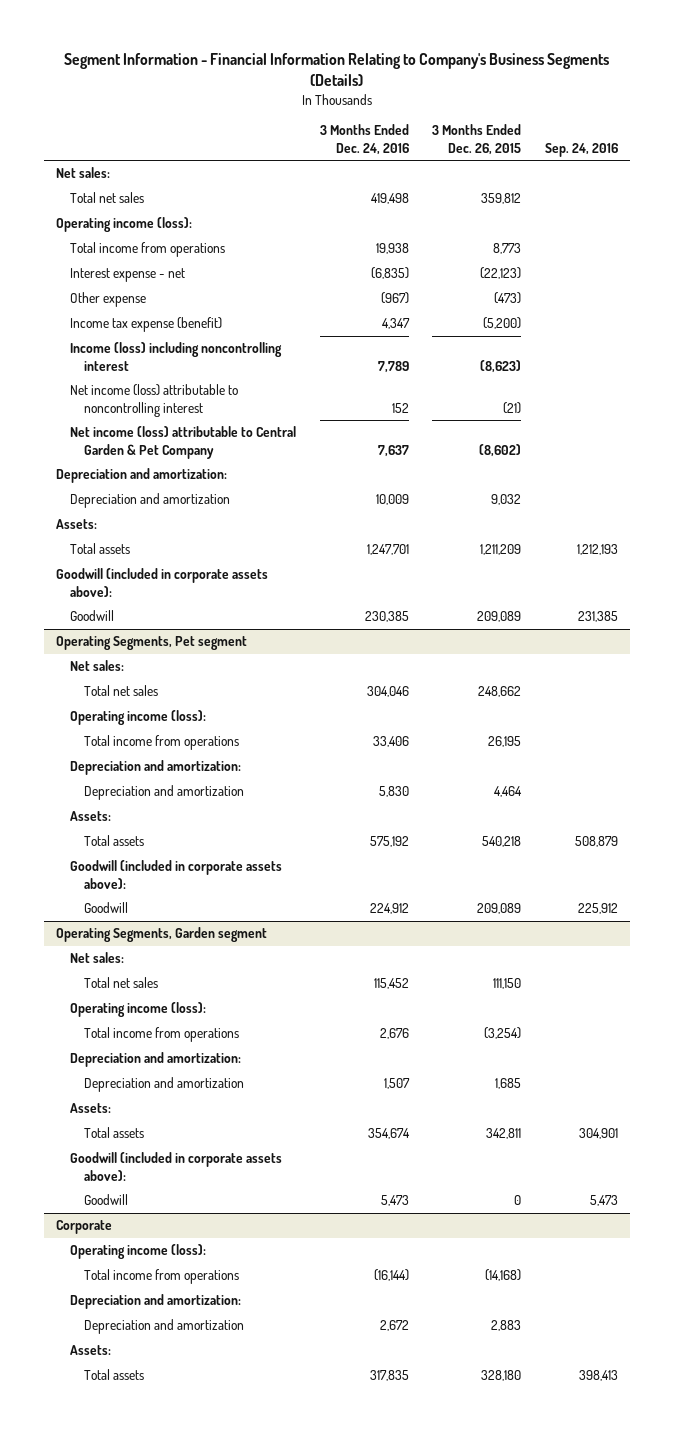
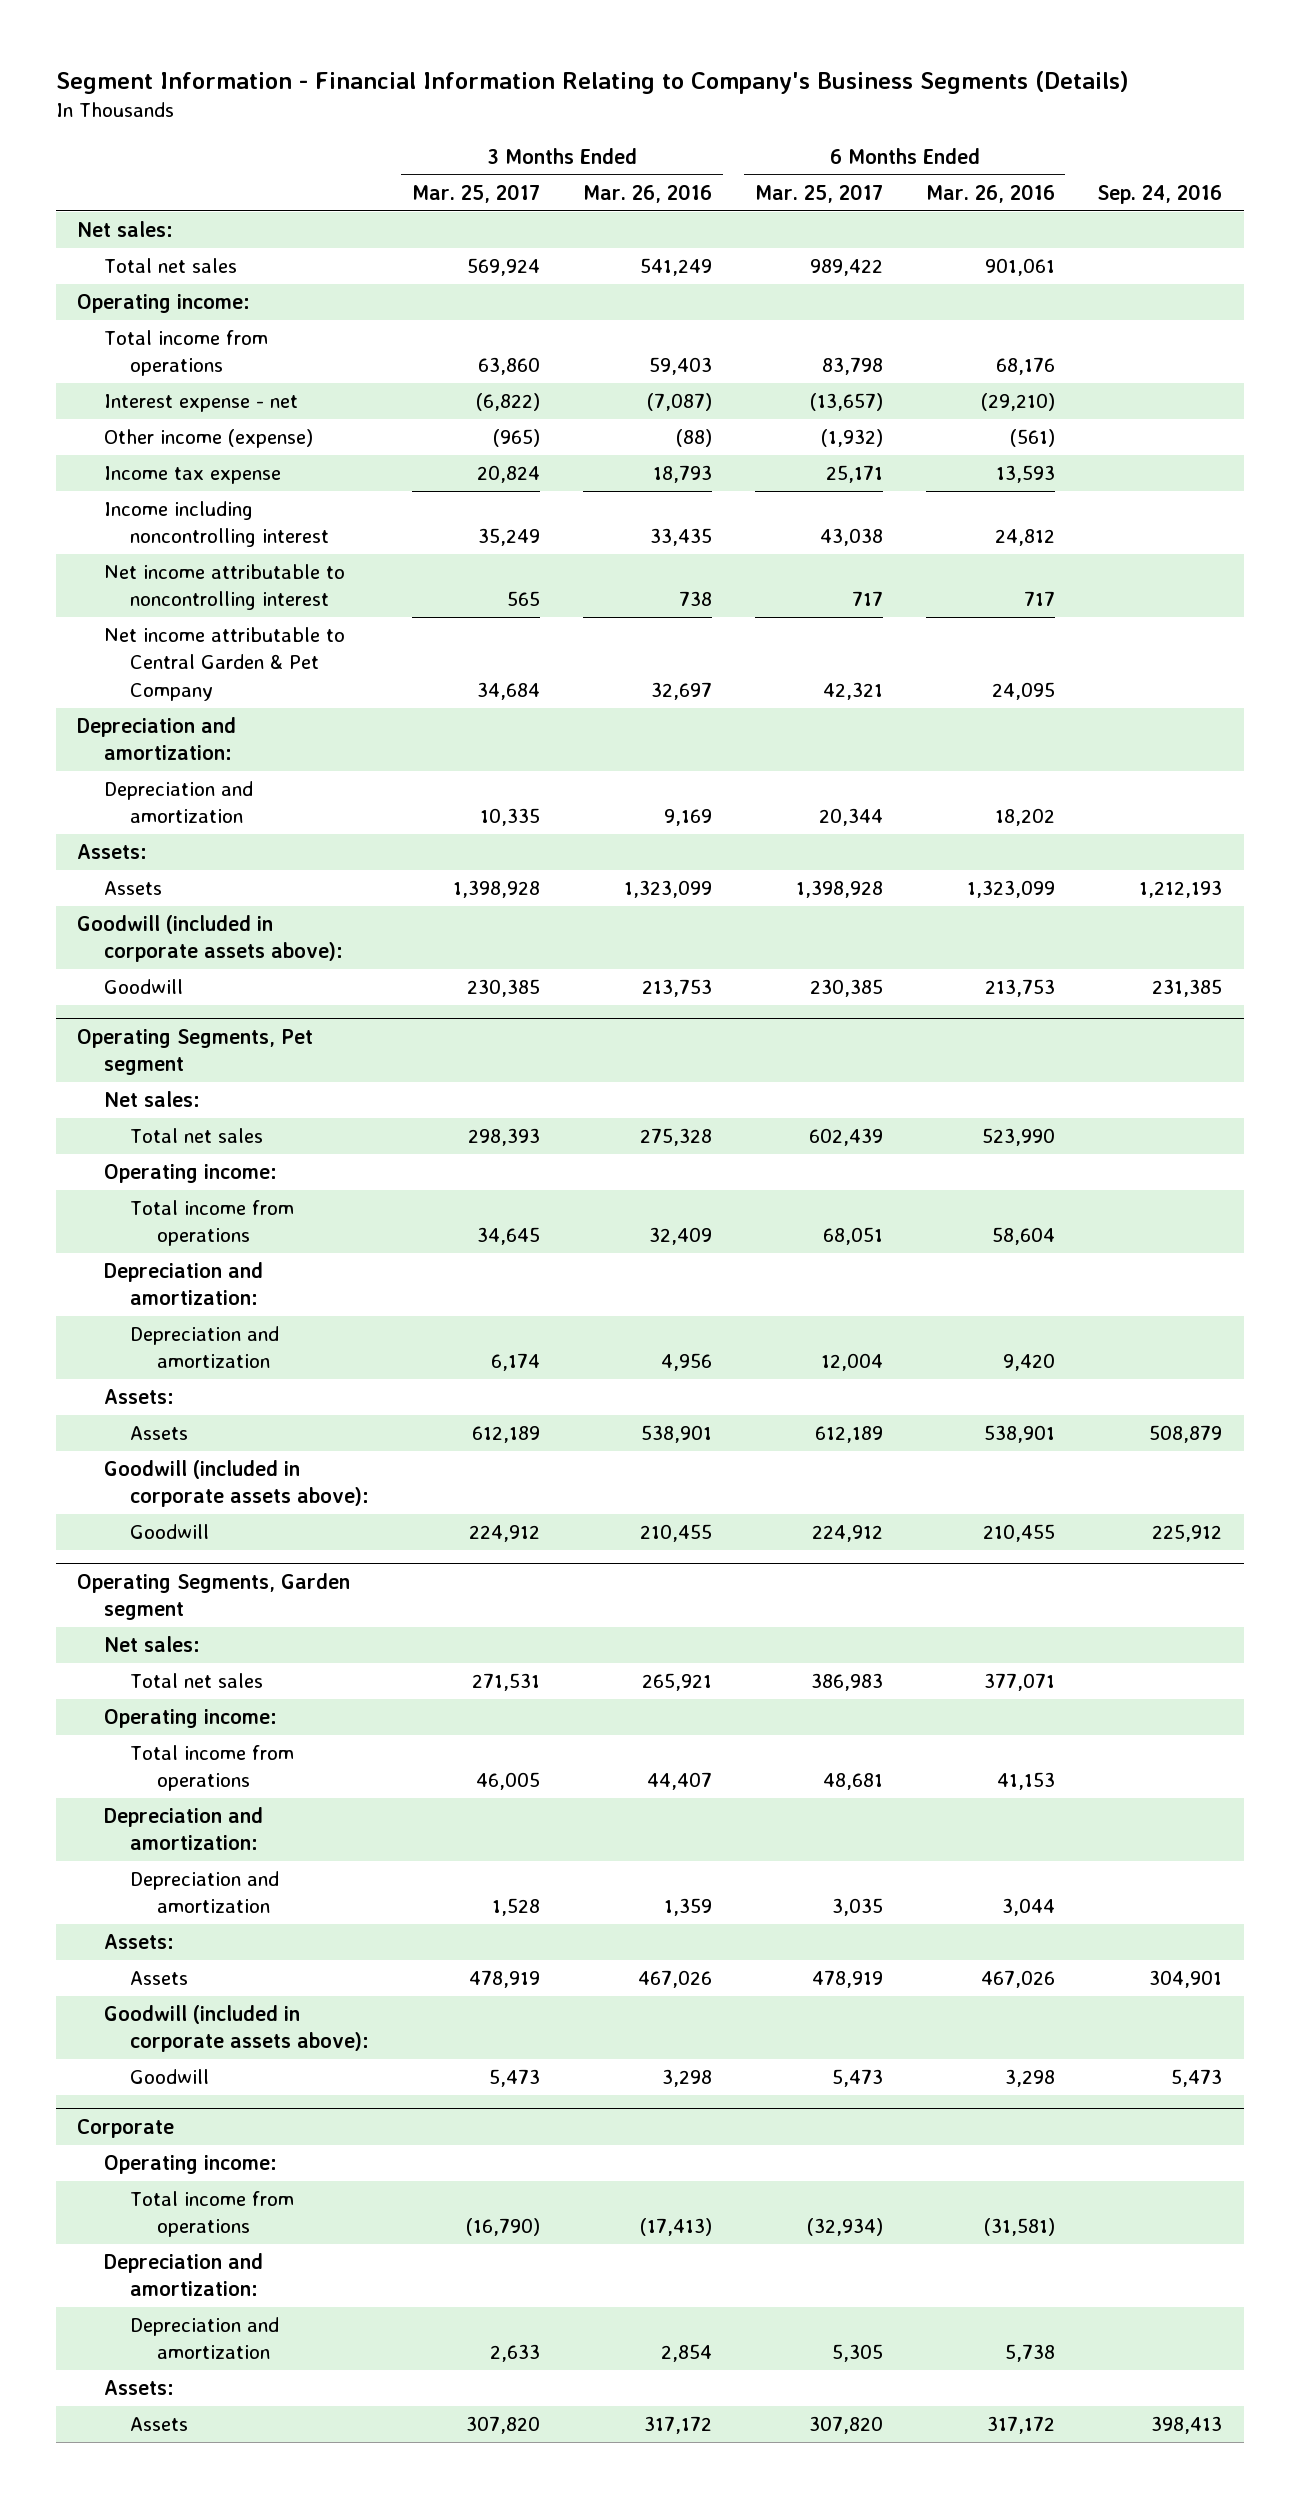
- | 3 Months Ended Dec. 24, 2016 | 3 Months Ended Dec. 26, 2015 | Sep. 24, 2016
+ | 3 Months Ended Mar. 25, 2017 | 3 Months Ended Mar. 26, 2016 | 6 Months Ended Mar. 25, 2017 | 6 Months Ended Mar. 26, 2016 | Sep. 24, 2016
- Operating income (loss):
+ Operating income:
- Other expense | (967) | (473) |
- Income tax expense (benefit) | 4,347 | (5,200) |
- Income (loss) including noncontrolling interest | 7,789 | (8,623) |
- Net income (loss) attributable to noncontrolling interest | 152 | (21) |
- Net income (loss) attributable to Central Garden & Pet Company | 7,637 | (8,602) |
+ Other income (expense) | (965) | (88) | (1,932) | (561) |
+ Income tax expense | 20,824 | 18,793 | 25,171 | 13,593 |
+ Income including noncontrolling interest | 35,249 | 33,435 | 43,038 | 24,812 |
+ Net income attributable to noncontrolling interest | 565 | 738 | 717 | 717 |
+ Net income attributable to Central Garden & Pet Company | 34,684 | 32,697 | 42,321 | 24,095 |
- Total assets | 1,247,701 | 1,211,209 | 1,212,193
+ Assets | 1,398,928 | 1,323,099 | 1,398,928 | 1,323,099 | 1,212,193
@ Operating Segments, Pet segment
- Operating income (loss):
+ Operating income:
- Total assets | 575,192 | 540,218 | 508,879
+ Assets | 612,189 | 538,901 | 612,189 | 538,901 | 508,879
@ Operating Segments, Garden segment
- Operating income (loss):
+ Operating income:
- Total assets | 354,674 | 342,811 | 304,901
+ Assets | 478,919 | 467,026 | 478,919 | 467,026 | 304,901
@ Corporate
- Operating income (loss):
+ Operating income:
- Total assets | 317,835 | 328,180 | 398,413
+ Assets | 307,820 | 317,172 | 307,820 | 317,172 | 398,413

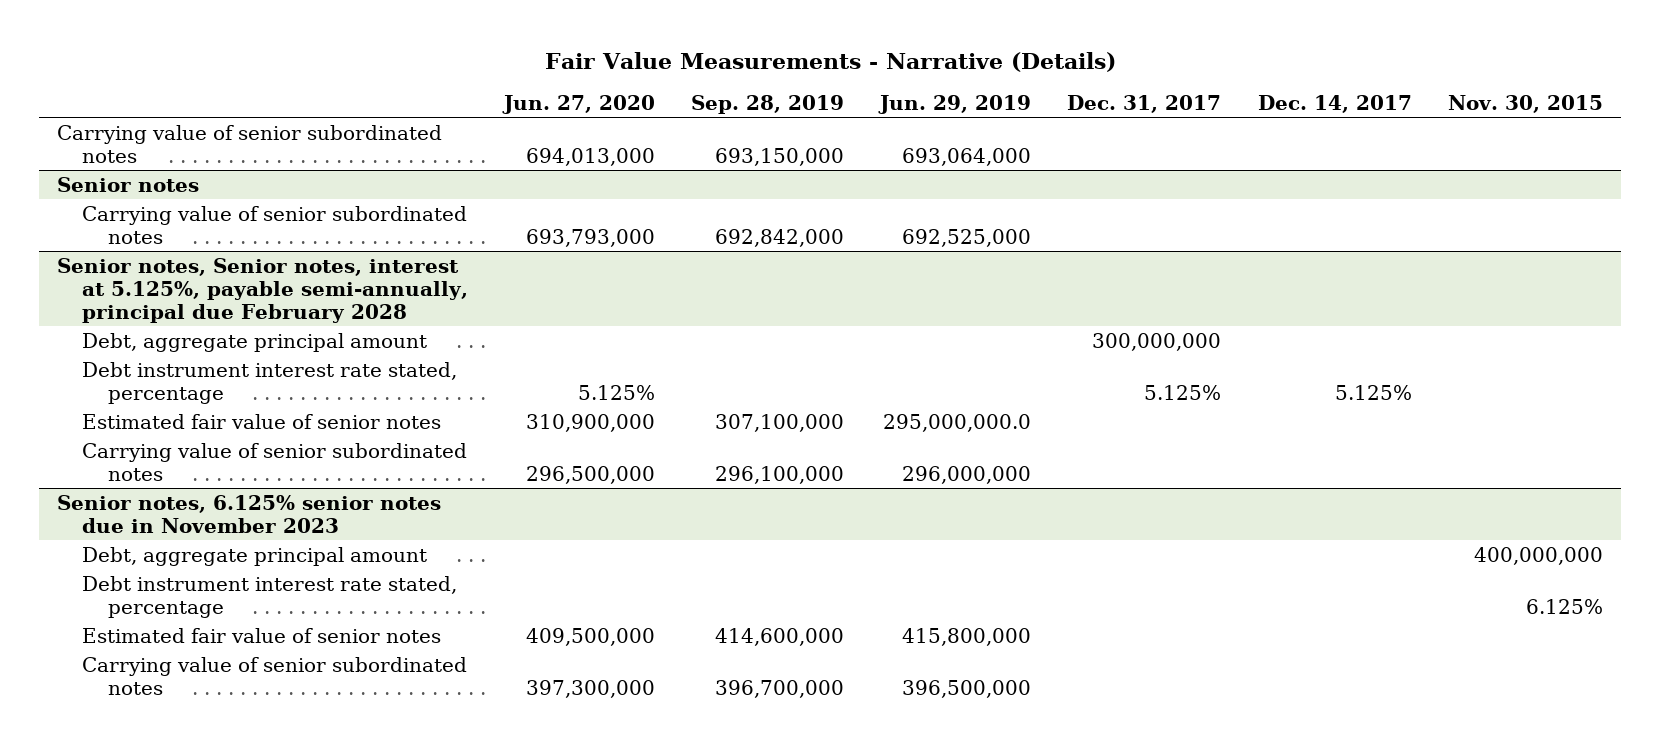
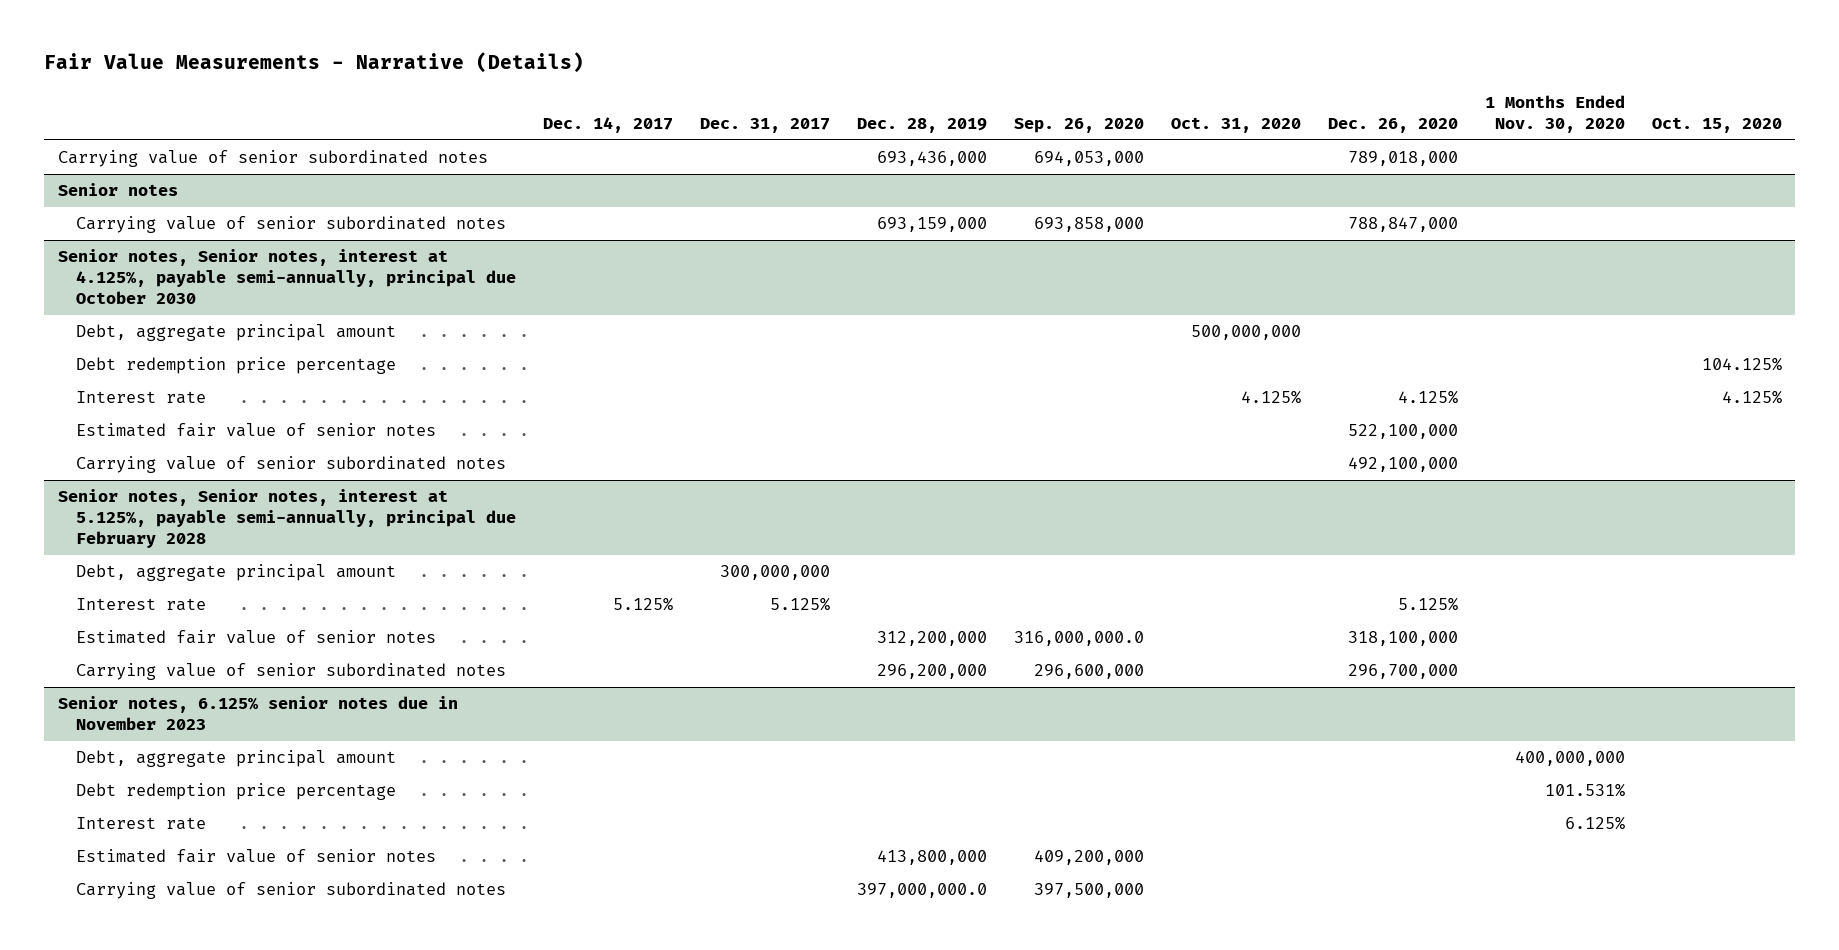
- | Jun. 27, 2020 | Sep. 28, 2019 | Jun. 29, 2019 | Dec. 31, 2017 | Dec. 14, 2017 | Nov. 30, 2015
+ | Dec. 14, 2017 | Dec. 31, 2017 | Dec. 28, 2019 | Sep. 26, 2020 | Oct. 31, 2020 | Dec. 26, 2020 | 1 Months Ended Nov. 30, 2020 | Oct. 15, 2020
+ Senior notes, Senior notes, interest at 4.125%, payable semi-annually, principal due October 2030
+ Debt, aggregate principal amount | | | | | 500,000,000 | | |
+ Debt redemption price percentage | | | | | | | | 104.125%
+ Interest rate | | | | | 4.125% | 4.125% | | 4.125%
+ Estimated fair value of senior notes | | | | | | 522,100,000 | |
+ Carrying value of senior subordinated notes | | | | | | 492,100,000 | |
@ Senior notes, Senior notes, interest at 5.125%, payable semi-annually, principal due February 2028
- Debt instrument interest rate stated, percentage | 5.125% | | | 5.125% | 5.125% |
+ Interest rate | 5.125% | 5.125% | | | | 5.125% | |
@ Senior notes, 6.125% senior notes due in November 2023
- Debt instrument interest rate stated, percentage | | | | | | 6.125%
+ Debt redemption price percentage | | | | | | | 101.531% |
+ Interest rate | | | | | | | 6.125% |

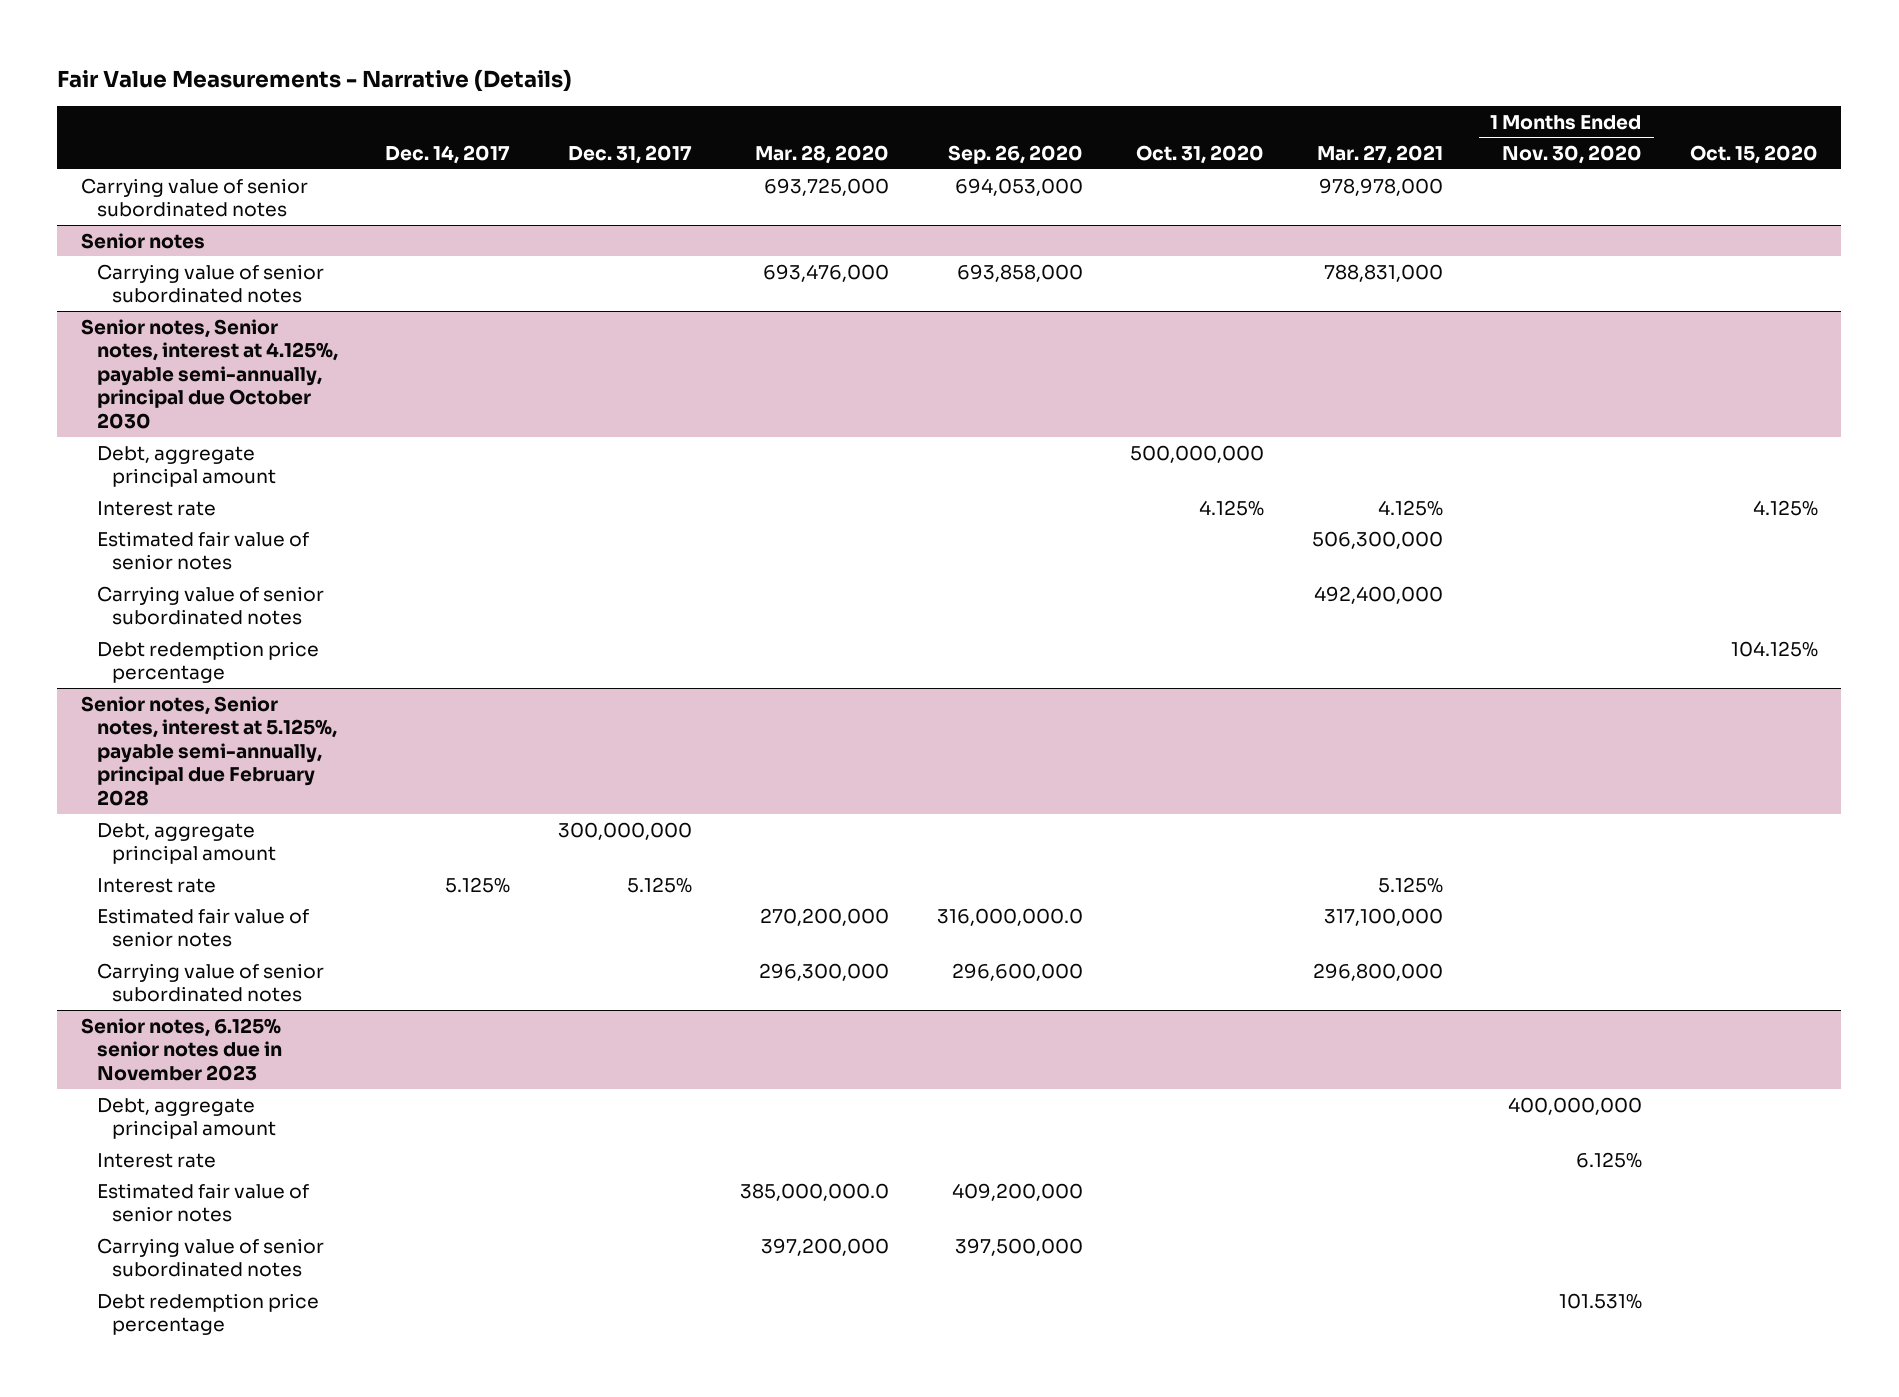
- | Dec. 14, 2017 | Dec. 31, 2017 | Dec. 28, 2019 | Sep. 26, 2020 | Oct. 31, 2020 | Dec. 26, 2020 | 1 Months Ended Nov. 30, 2020 | Oct. 15, 2020
+ | Dec. 14, 2017 | Dec. 31, 2017 | Mar. 28, 2020 | Sep. 26, 2020 | Oct. 31, 2020 | Mar. 27, 2021 | 1 Months Ended Nov. 30, 2020 | Oct. 15, 2020
@ Senior notes, Senior notes, interest at 4.125%, payable semi-annually, principal due October 2030
moved down: Debt redemption price percentage | | | | | | | | 104.125%
@ Senior notes, 6.125% senior notes due in November 2023
moved down: Debt redemption price percentage | | | | | | | 101.531% |

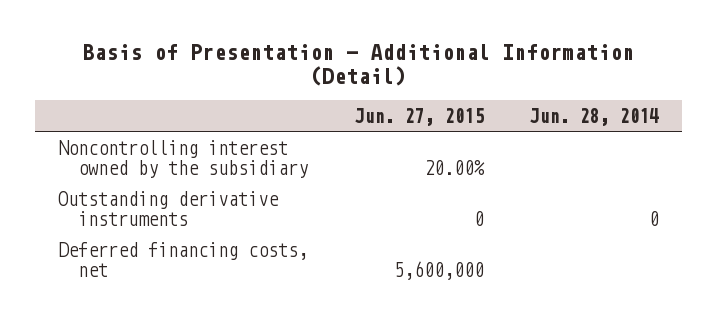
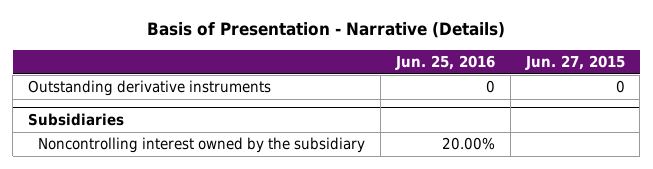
- Basis of Presentation - Additional Information (Detail)
+ Basis of Presentation - Narrative (Details)
- | Jun. 27, 2015 | Jun. 28, 2014
+ | Jun. 25, 2016 | Jun. 27, 2015
- Noncontrolling interest owned by the subsidiary | 20.00% |
- Deferred financing costs, net | 5,600,000 |
+ Subsidiaries
+ Noncontrolling interest owned by the subsidiary | 20.00% |

